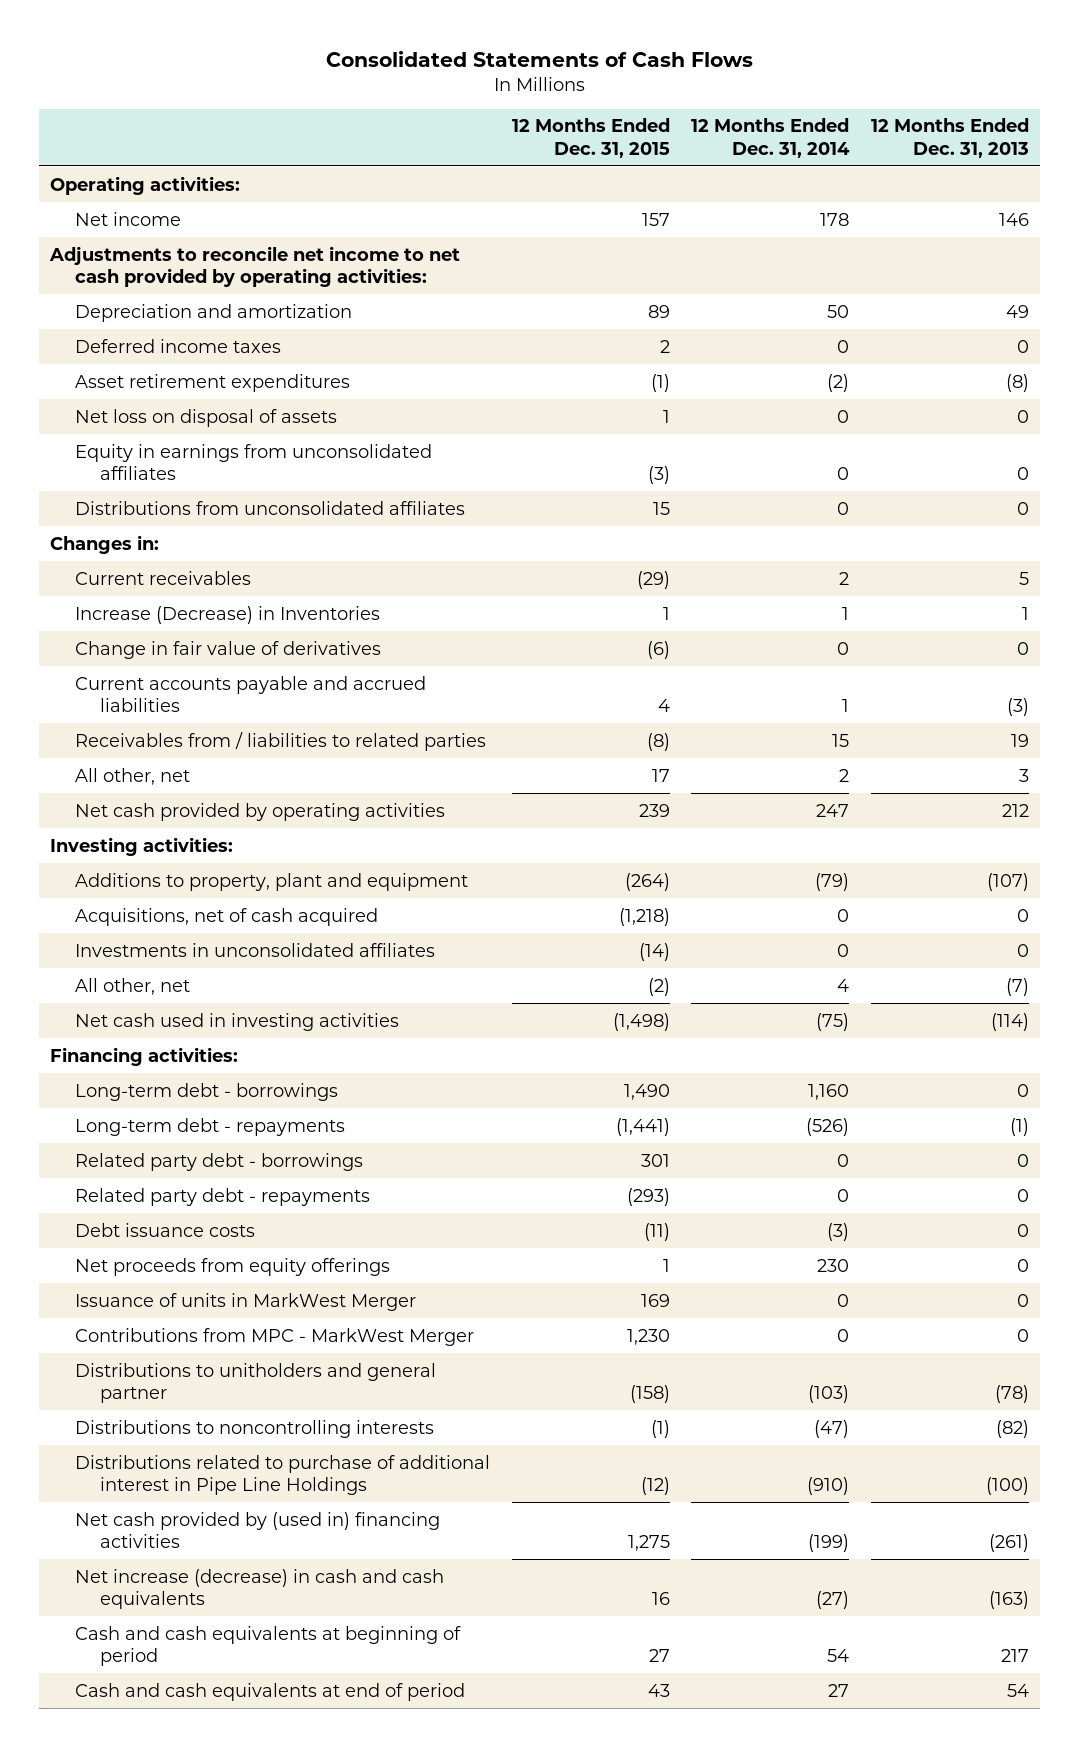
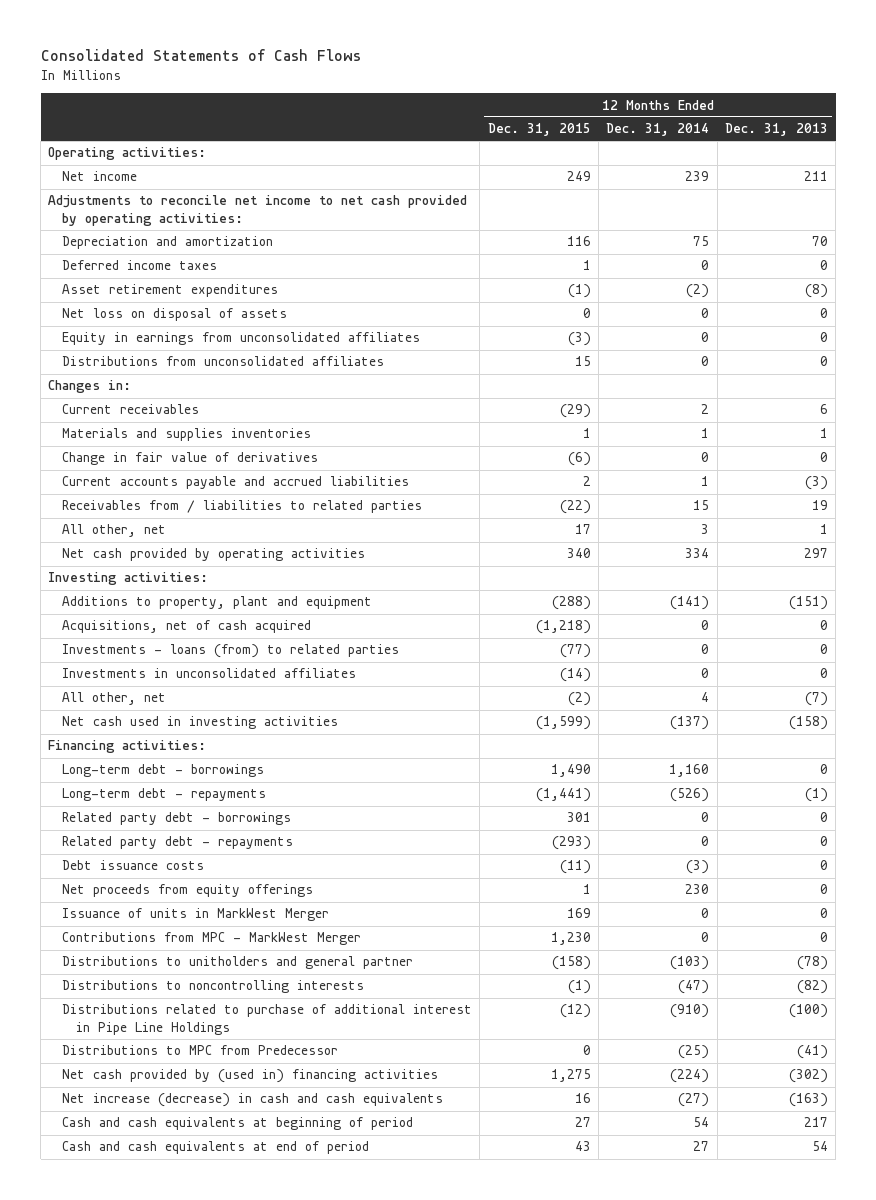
- Net income | 157 | 178 | 146
+ Net income | 249 | 239 | 211
- Depreciation and amortization | 89 | 50 | 49
- Deferred income taxes | 2 | 0 | 0
+ Depreciation and amortization | 116 | 75 | 70
+ Deferred income taxes | 1 | 0 | 0
- Net loss on disposal of assets | 1 | 0 | 0
+ Net loss on disposal of assets | 0 | 0 | 0
- Current receivables | (29) | 2 | 5
- Increase (Decrease) in Inventories | 1 | 1 | 1
+ Current receivables | (29) | 2 | 6
+ Materials and supplies inventories | 1 | 1 | 1
- Current accounts payable and accrued liabilities | 4 | 1 | (3)
- Receivables from / liabilities to related parties | (8) | 15 | 19
- All other, net | 17 | 2 | 3
- Net cash provided by operating activities | 239 | 247 | 212
+ Current accounts payable and accrued liabilities | 2 | 1 | (3)
+ Receivables from / liabilities to related parties | (22) | 15 | 19
+ All other, net | 17 | 3 | 1
+ Net cash provided by operating activities | 340 | 334 | 297
- Additions to property, plant and equipment | (264) | (79) | (107)
+ Additions to property, plant and equipment | (288) | (141) | (151)
+ Investments - loans (from) to related parties | (77) | 0 | 0
- Net cash used in investing activities | (1,498) | (75) | (114)
+ Net cash used in investing activities | (1,599) | (137) | (158)
- Net cash provided by (used in) financing activities | 1,275 | (199) | (261)
+ Distributions to MPC from Predecessor | 0 | (25) | (41)
+ Net cash provided by (used in) financing activities | 1,275 | (224) | (302)

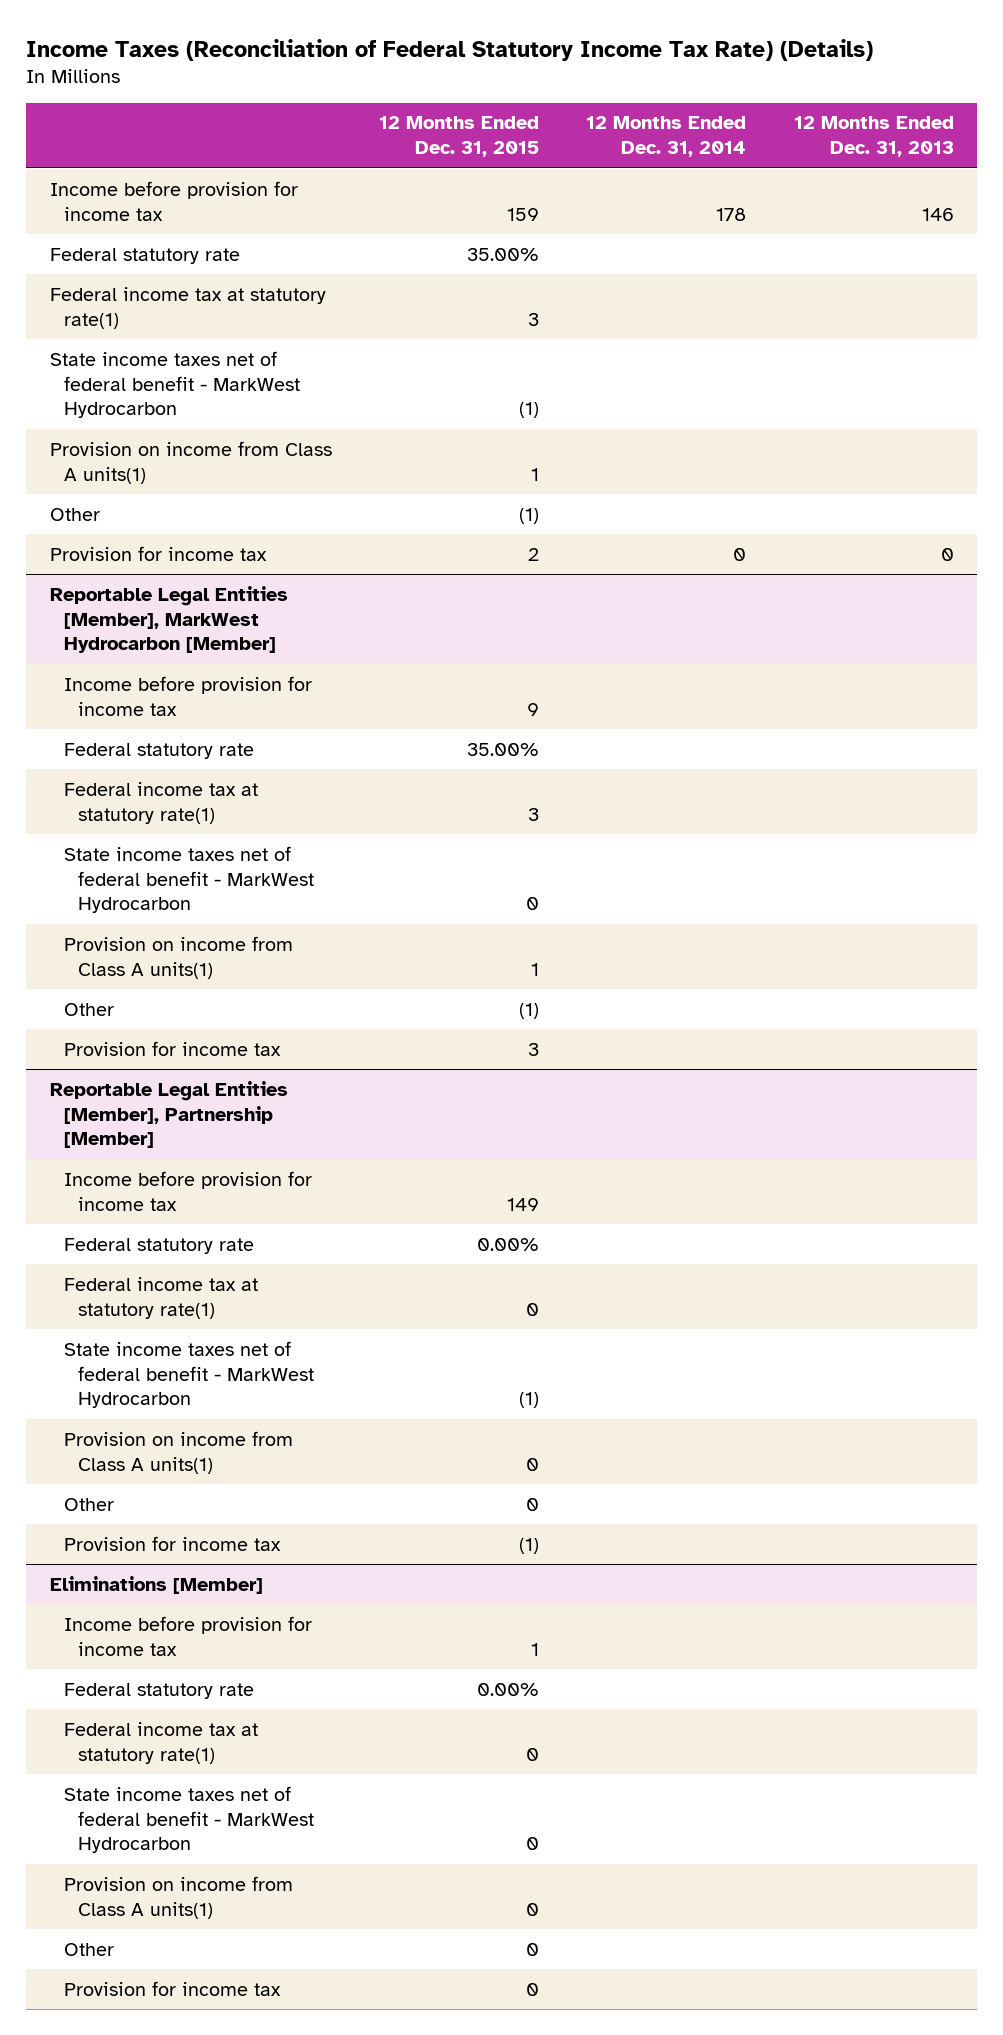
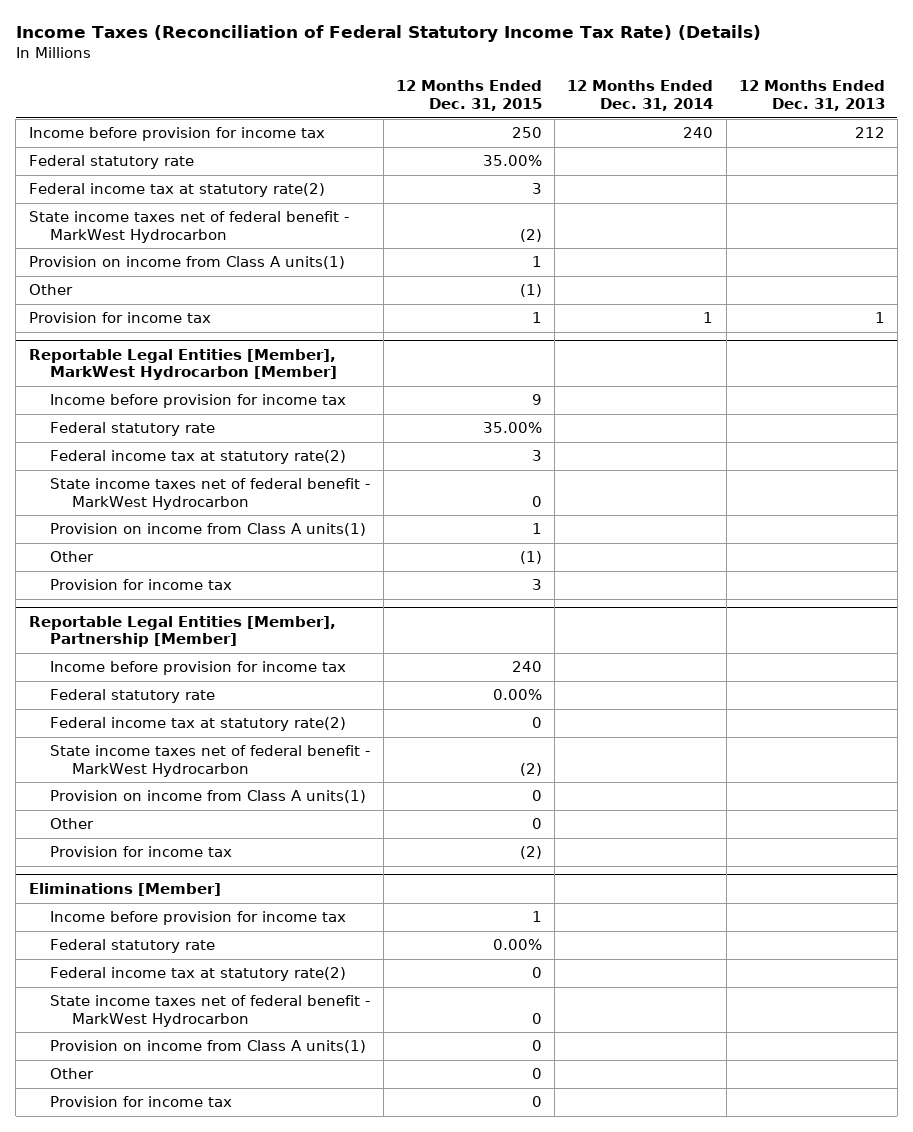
- Income before provision for income tax | 159 | 178 | 146
+ Income before provision for income tax | 250 | 240 | 212
- Federal income tax at statutory rate(1) | 3 | |
- State income taxes net of federal benefit - MarkWest Hydrocarbon | (1) | |
+ Federal income tax at statutory rate(2) | 3 | |
+ State income taxes net of federal benefit - MarkWest Hydrocarbon | (2) | |
- Provision for income tax | 2 | 0 | 0
+ Provision for income tax | 1 | 1 | 1
@ Reportable Legal Entities [Member], MarkWest Hydrocarbon [Member]
- Federal income tax at statutory rate(1) | 3 | |
+ Federal income tax at statutory rate(2) | 3 | |
@ Reportable Legal Entities [Member], Partnership [Member]
- Income before provision for income tax | 149 | |
+ Income before provision for income tax | 240 | |
- Federal income tax at statutory rate(1) | 0 | |
- State income taxes net of federal benefit - MarkWest Hydrocarbon | (1) | |
+ Federal income tax at statutory rate(2) | 0 | |
+ State income taxes net of federal benefit - MarkWest Hydrocarbon | (2) | |
- Provision for income tax | (1) | |
+ Provision for income tax | (2) | |
@ Eliminations [Member]
- Federal income tax at statutory rate(1) | 0 | |
+ Federal income tax at statutory rate(2) | 0 | |

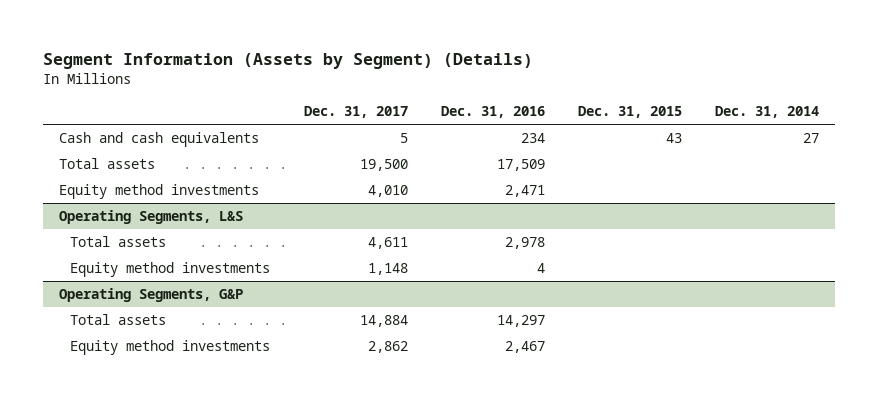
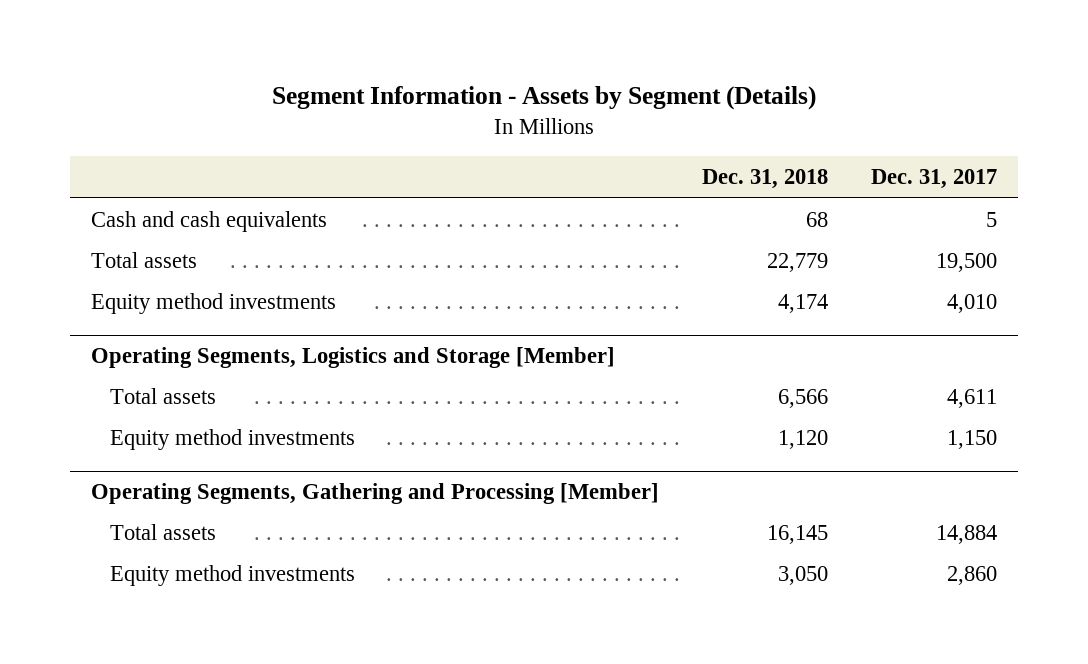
- Segment Information (Assets by Segment) (Details)
+ Segment Information - Assets by Segment (Details)
- | Dec. 31, 2017 | Dec. 31, 2016 | Dec. 31, 2015 | Dec. 31, 2014
+ | Dec. 31, 2018 | Dec. 31, 2017
- Operating Segments, L&S
+ Operating Segments, Logistics and Storage [Member]
- Equity method investments | 1,148 | 4 | |
- Operating Segments, G&P
+ Equity method investments | 1,120 | 1,150
+ Operating Segments, Gathering and Processing [Member]
- Equity method investments | 2,862 | 2,467 | |
+ Equity method investments | 3,050 | 2,860

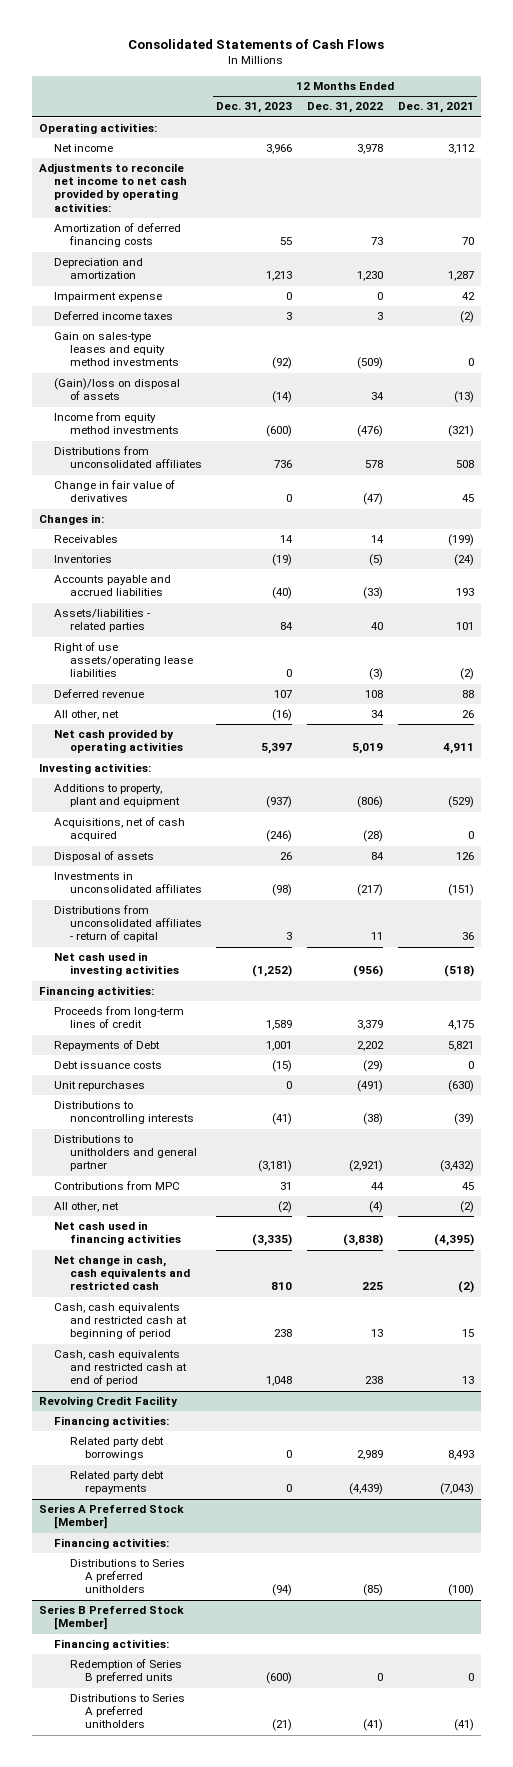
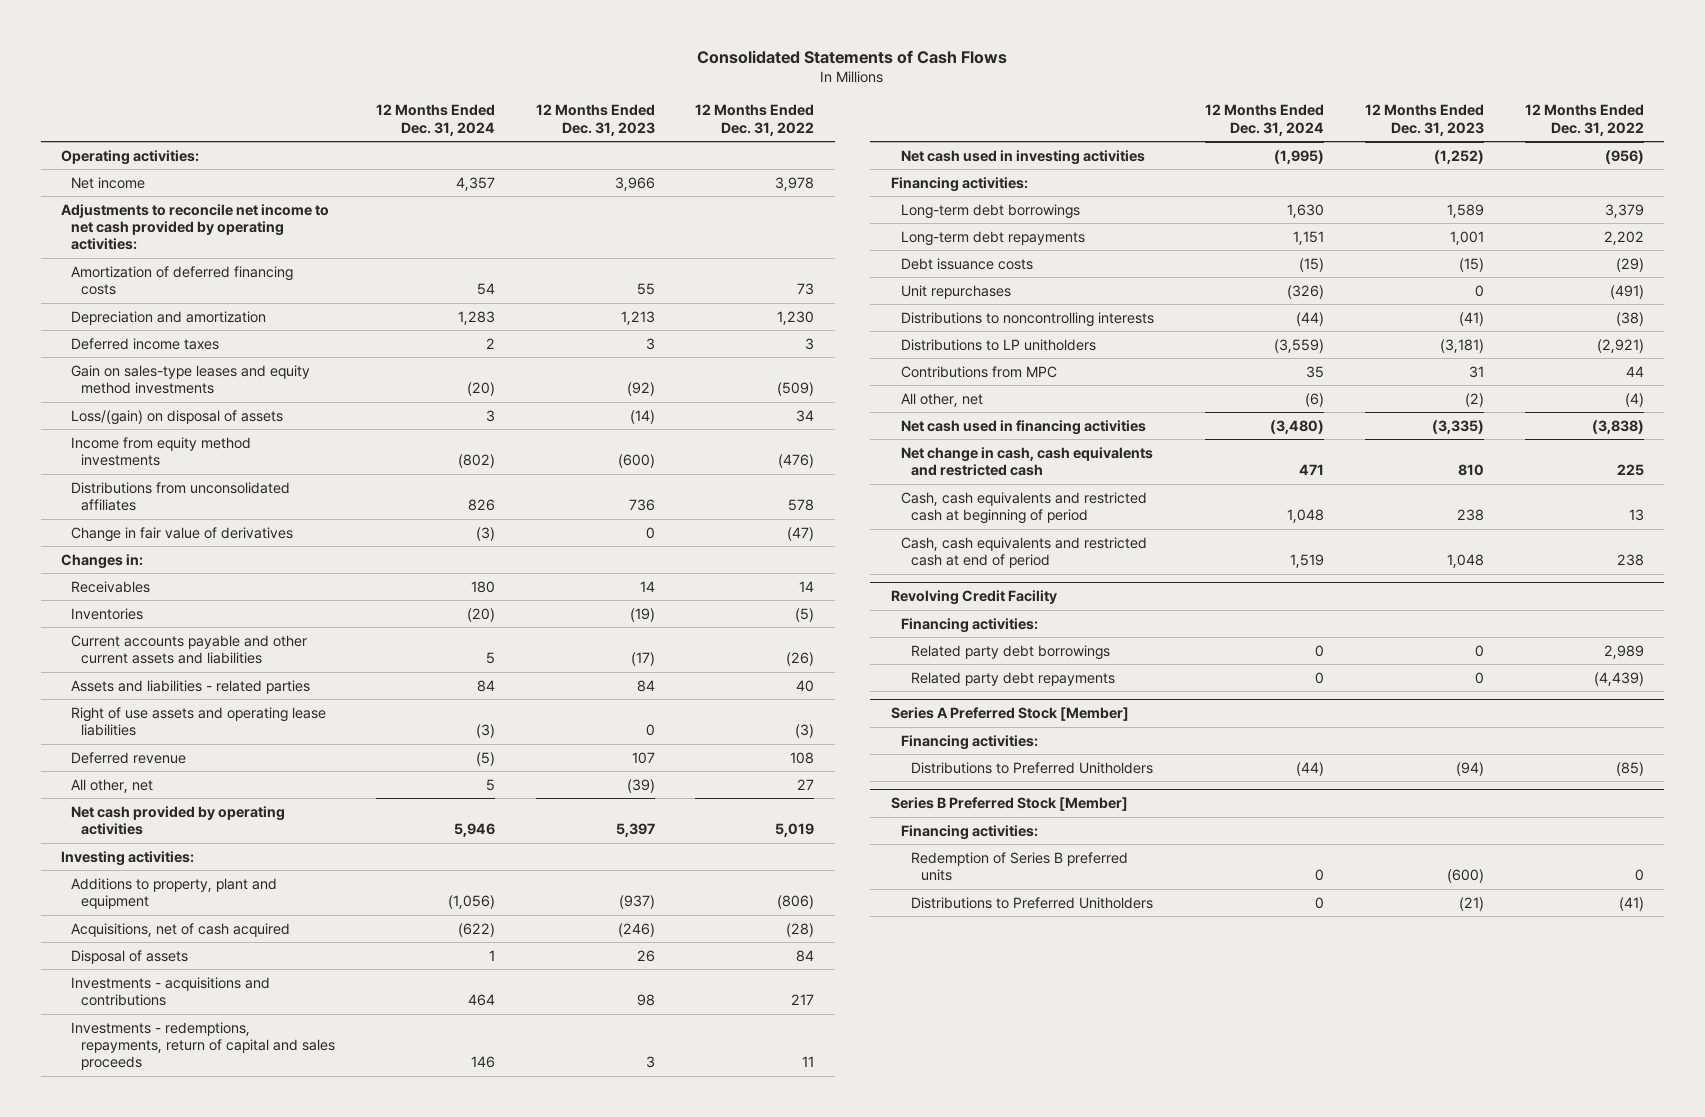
- | 12 Months Ended Dec. 31, 2023 | 12 Months Ended Dec. 31, 2022 | 12 Months Ended Dec. 31, 2021
+ | 12 Months Ended Dec. 31, 2024 | 12 Months Ended Dec. 31, 2023 | 12 Months Ended Dec. 31, 2022
- Impairment expense | 0 | 0 | 42
- (Gain)/loss on disposal of assets | (14) | 34 | (13)
+ Loss/(gain) on disposal of assets | 3 | (14) | 34
- Accounts payable and accrued liabilities | (40) | (33) | 193
- Assets/liabilities - related parties | 84 | 40 | 101
- Right of use assets/operating lease liabilities | 0 | (3) | (2)
+ Current accounts payable and other current assets and liabilities | 5 | (17) | (26)
+ Assets and liabilities - related parties | 84 | 84 | 40
+ Right of use assets and operating lease liabilities | (3) | 0 | (3)
- All other, net | (16) | 34 | 26
+ All other, net | 5 | (39) | 27
- Investments in unconsolidated affiliates | (98) | (217) | (151)
- Distributions from unconsolidated affiliates - return of capital | 3 | 11 | 36
+ Investments - acquisitions and contributions | 464 | 98 | 217
+ Investments - redemptions, repayments, return of capital and sales proceeds | 146 | 3 | 11
- Proceeds from long-term lines of credit | 1,589 | 3,379 | 4,175
- Repayments of Debt | 1,001 | 2,202 | 5,821
+ Long-term debt borrowings | 1,630 | 1,589 | 3,379
+ Long-term debt repayments | 1,151 | 1,001 | 2,202
- Distributions to unitholders and general partner | (3,181) | (2,921) | (3,432)
+ Distributions to LP unitholders | (3,559) | (3,181) | (2,921)
@ Series A Preferred Stock [Member]
- Distributions to Series A preferred unitholders | (94) | (85) | (100)
+ Distributions to Preferred Unitholders | (44) | (94) | (85)
@ Series B Preferred Stock [Member]
- Distributions to Series A preferred unitholders | (21) | (41) | (41)
+ Distributions to Preferred Unitholders | 0 | (21) | (41)

